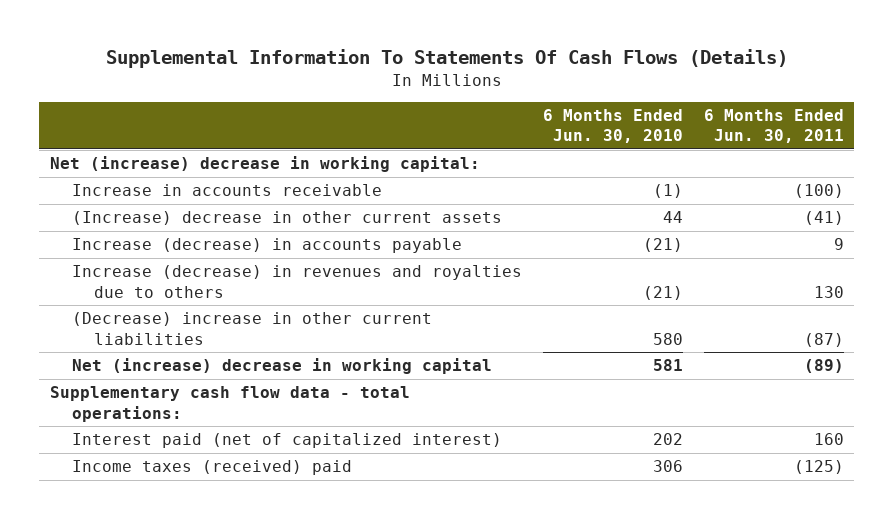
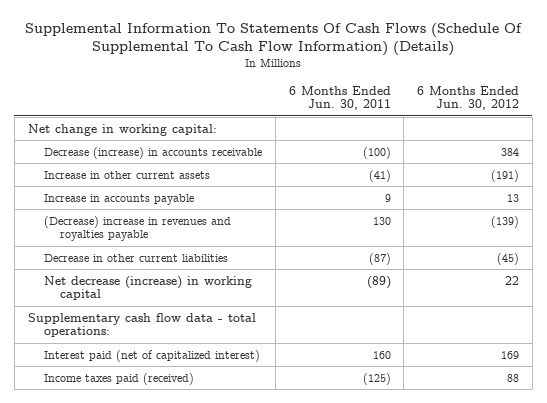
- Supplemental Information To Statements Of Cash Flows (Details)
+ Supplemental Information To Statements Of Cash Flows (Schedule Of Supplemental To Cash Flow Information) (Details)
- | 6 Months Ended Jun. 30, 2010 | 6 Months Ended Jun. 30, 2011
+ | 6 Months Ended Jun. 30, 2011 | 6 Months Ended Jun. 30, 2012
- Net (increase) decrease in working capital:
- Increase in accounts receivable | (1) | (100)
- (Increase) decrease in other current assets | 44 | (41)
- Increase (decrease) in accounts payable | (21) | 9
- Increase (decrease) in revenues and royalties due to others | (21) | 130
- (Decrease) increase in other current liabilities | 580 | (87)
- Net (increase) decrease in working capital | 581 | (89)
+ Net change in working capital:
+ Decrease (increase) in accounts receivable | (100) | 384
+ Increase in other current assets | (41) | (191)
+ Increase in accounts payable | 9 | 13
+ (Decrease) increase in revenues and royalties payable | 130 | (139)
+ Decrease in other current liabilities | (87) | (45)
+ Net decrease (increase) in working capital | (89) | 22
- Income taxes (received) paid | 306 | (125)
+ Income taxes paid (received) | (125) | 88

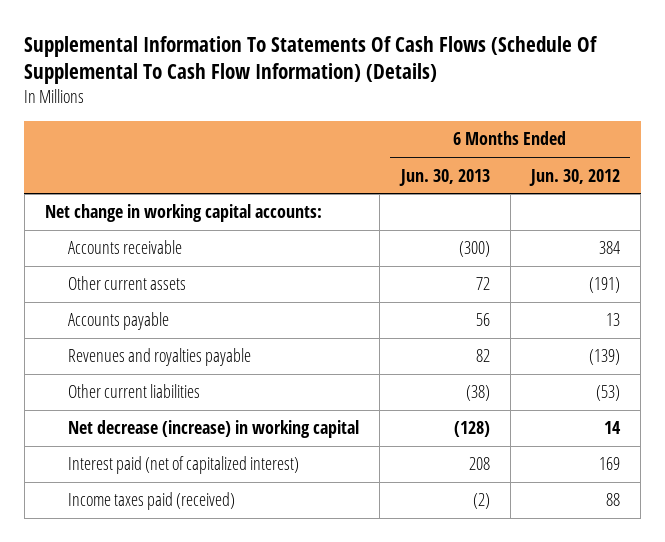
- | 6 Months Ended Jun. 30, 2011 | 6 Months Ended Jun. 30, 2012
+ | 6 Months Ended Jun. 30, 2013 | 6 Months Ended Jun. 30, 2012
- Net change in working capital:
- Decrease (increase) in accounts receivable | (100) | 384
- Increase in other current assets | (41) | (191)
- Increase in accounts payable | 9 | 13
- (Decrease) increase in revenues and royalties payable | 130 | (139)
- Decrease in other current liabilities | (87) | (45)
- Net decrease (increase) in working capital | (89) | 22
- Supplementary cash flow data - total operations:
+ Net change in working capital accounts:
+ Accounts receivable | (300) | 384
+ Other current assets | 72 | (191)
+ Accounts payable | 56 | 13
+ Revenues and royalties payable | 82 | (139)
+ Other current liabilities | (38) | (53)
+ Net decrease (increase) in working capital | (128) | 14

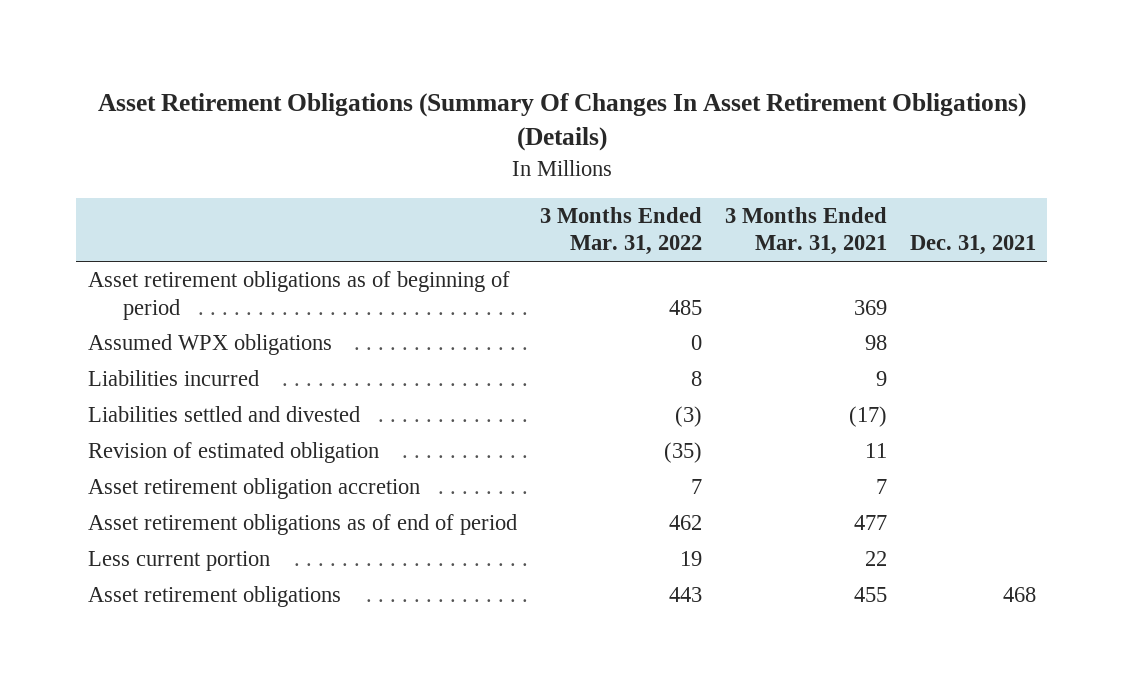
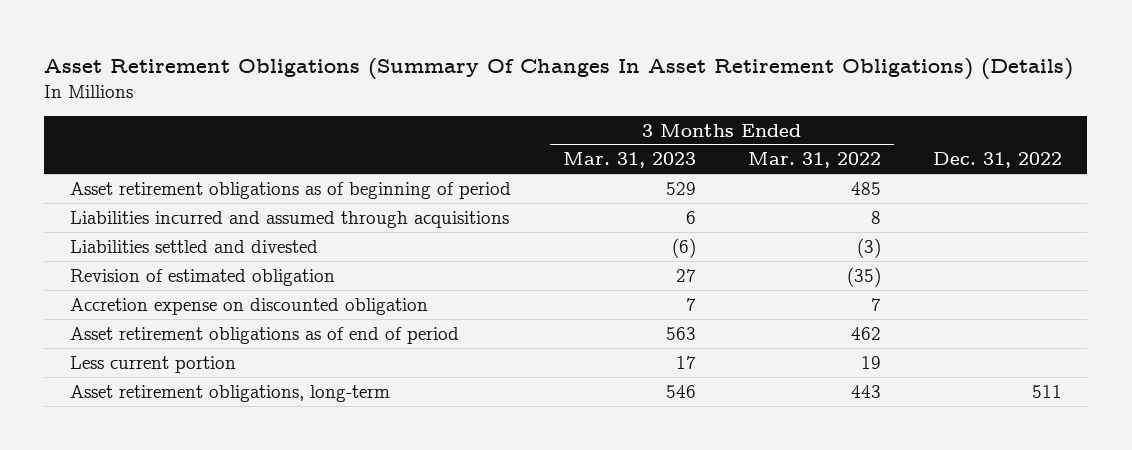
- | 3 Months Ended Mar. 31, 2022 | 3 Months Ended Mar. 31, 2021 | Dec. 31, 2021
+ | 3 Months Ended Mar. 31, 2023 | 3 Months Ended Mar. 31, 2022 | Dec. 31, 2022
- Assumed WPX obligations | 0 | 98 |
- Liabilities incurred | 8 | 9 |
+ Liabilities incurred and assumed through acquisitions | 6 | 8 |
- Asset retirement obligation accretion | 7 | 7 |
+ Accretion expense on discounted obligation | 7 | 7 |
- Asset retirement obligations | 443 | 455 | 468
+ Asset retirement obligations, long-term | 546 | 443 | 511

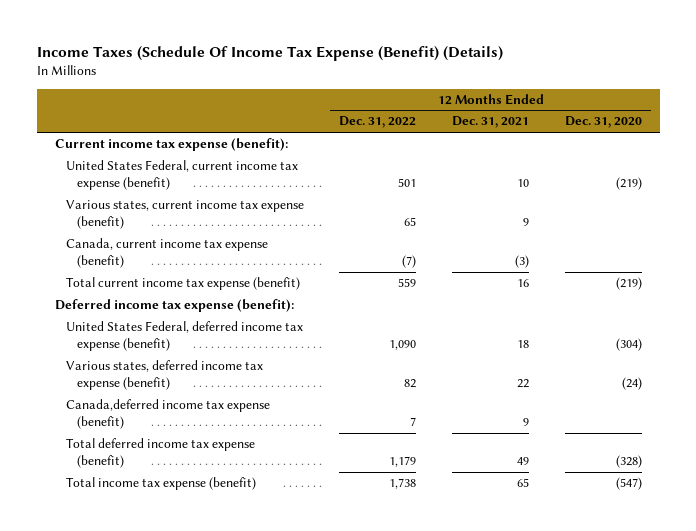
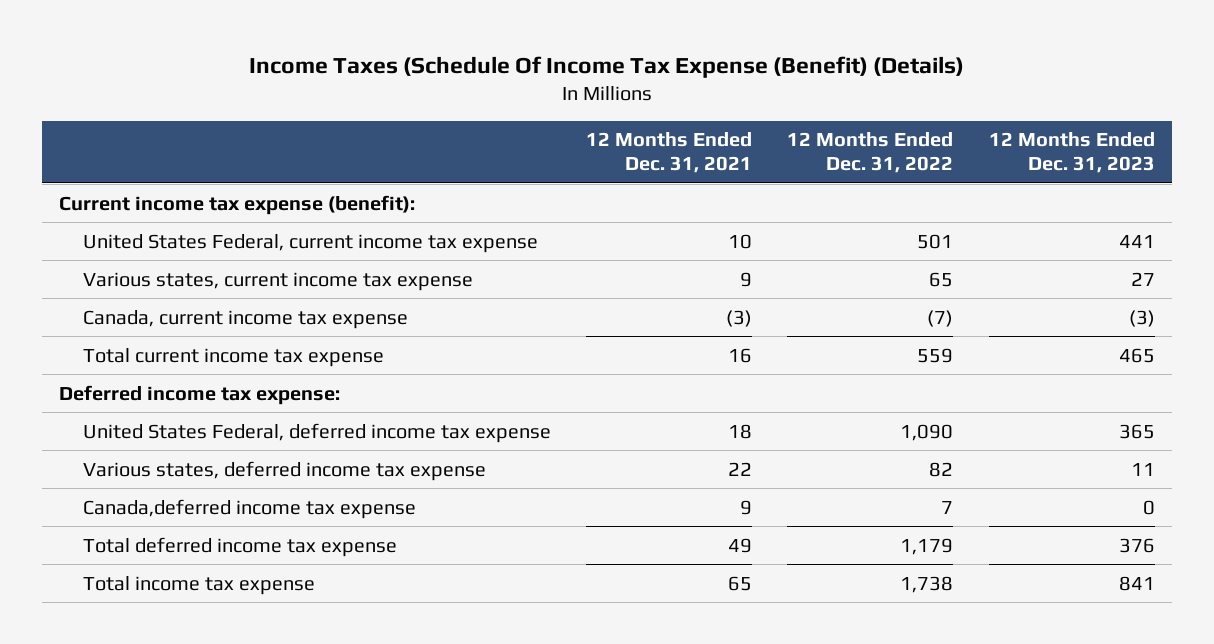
- | 12 Months Ended Dec. 31, 2022 | 12 Months Ended Dec. 31, 2021 | 12 Months Ended Dec. 31, 2020
+ | 12 Months Ended Dec. 31, 2021 | 12 Months Ended Dec. 31, 2022 | 12 Months Ended Dec. 31, 2023
- United States Federal, current income tax expense (benefit) | 501 | 10 | (219)
- Various states, current income tax expense (benefit) | 65 | 9 |
- Canada, current income tax expense (benefit) | (7) | (3) |
- Total current income tax expense (benefit) | 559 | 16 | (219)
- Deferred income tax expense (benefit):
- United States Federal, deferred income tax expense (benefit) | 1,090 | 18 | (304)
- Various states, deferred income tax expense (benefit) | 82 | 22 | (24)
- Canada,deferred income tax expense (benefit) | 7 | 9 |
- Total deferred income tax expense (benefit) | 1,179 | 49 | (328)
- Total income tax expense (benefit) | 1,738 | 65 | (547)
+ United States Federal, current income tax expense | 10 | 501 | 441
+ Various states, current income tax expense | 9 | 65 | 27
+ Canada, current income tax expense | (3) | (7) | (3)
+ Total current income tax expense | 16 | 559 | 465
+ Deferred income tax expense:
+ United States Federal, deferred income tax expense | 18 | 1,090 | 365
+ Various states, deferred income tax expense | 22 | 82 | 11
+ Canada,deferred income tax expense | 9 | 7 | 0
+ Total deferred income tax expense | 49 | 1,179 | 376
+ Total income tax expense | 65 | 1,738 | 841

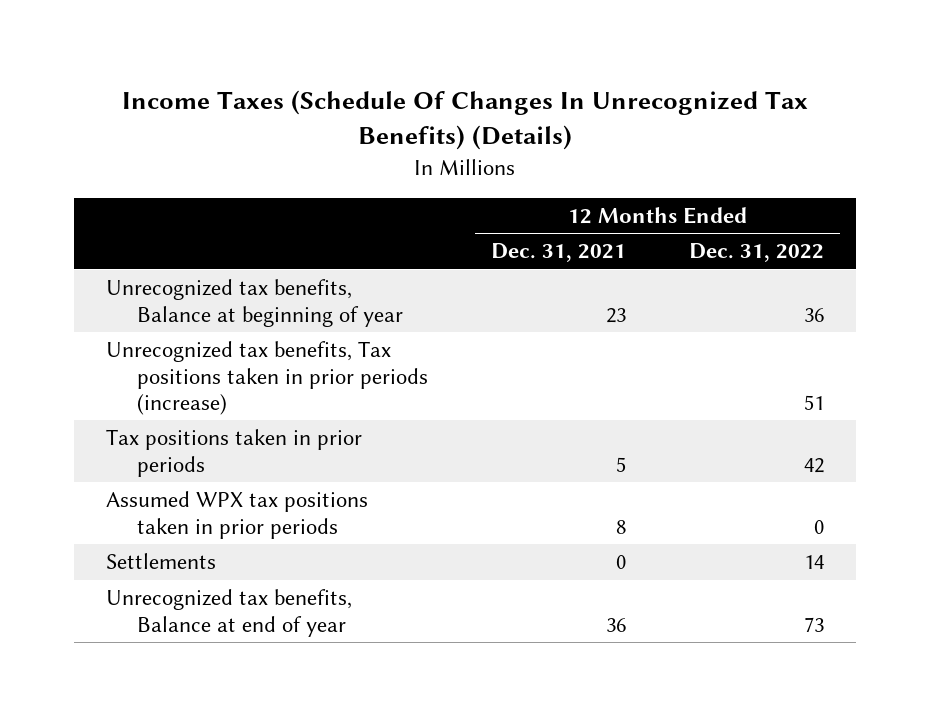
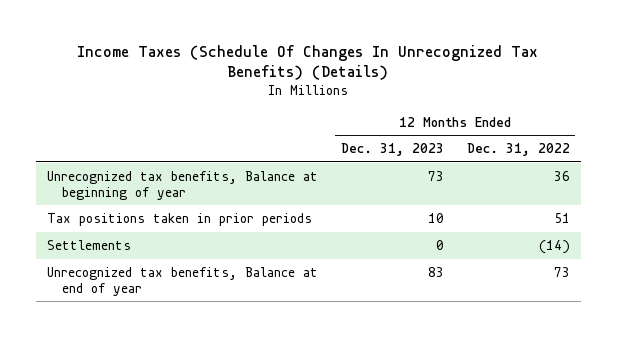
- | 12 Months Ended Dec. 31, 2021 | 12 Months Ended Dec. 31, 2022
+ | 12 Months Ended Dec. 31, 2023 | 12 Months Ended Dec. 31, 2022
- Unrecognized tax benefits, Tax positions taken in prior periods (increase) | | 51
- Tax positions taken in prior periods | 5 | 42
- Assumed WPX tax positions taken in prior periods | 8 | 0
- Settlements | 0 | 14
+ Tax positions taken in prior periods | 10 | 51
+ Settlements | 0 | (14)

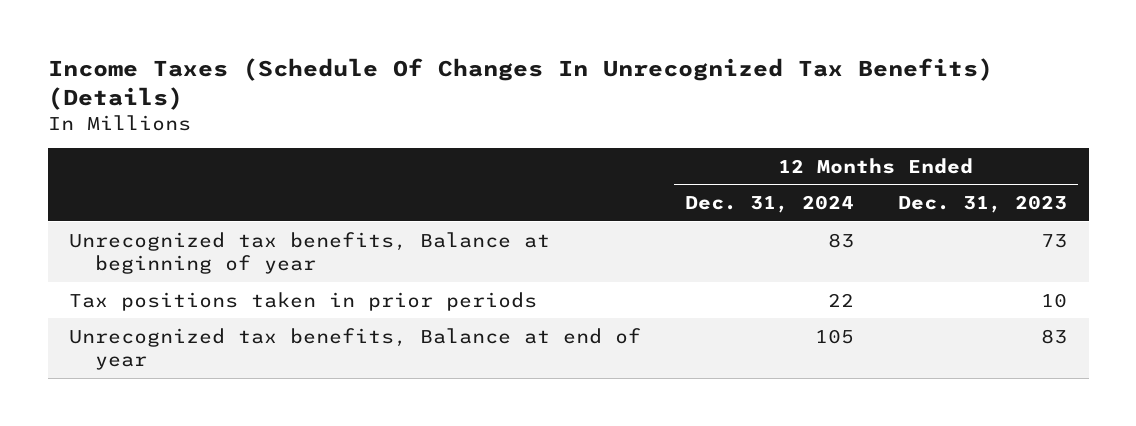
- | 12 Months Ended Dec. 31, 2023 | 12 Months Ended Dec. 31, 2022
+ | 12 Months Ended Dec. 31, 2024 | 12 Months Ended Dec. 31, 2023
- Settlements | 0 | (14)

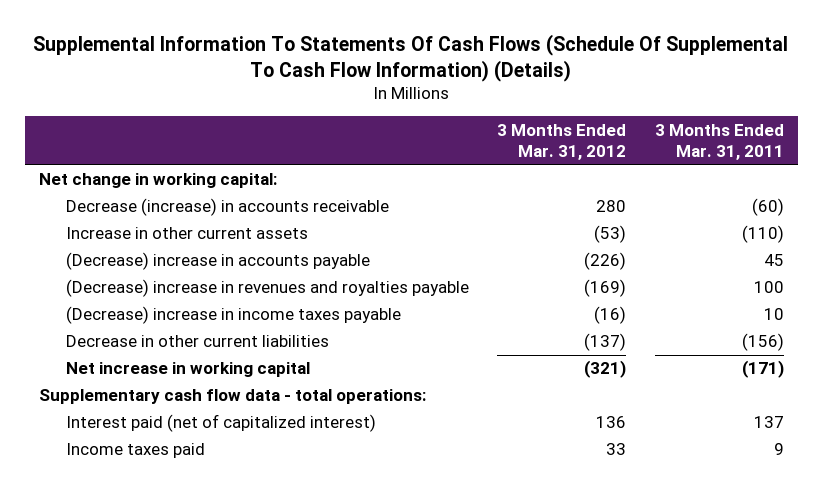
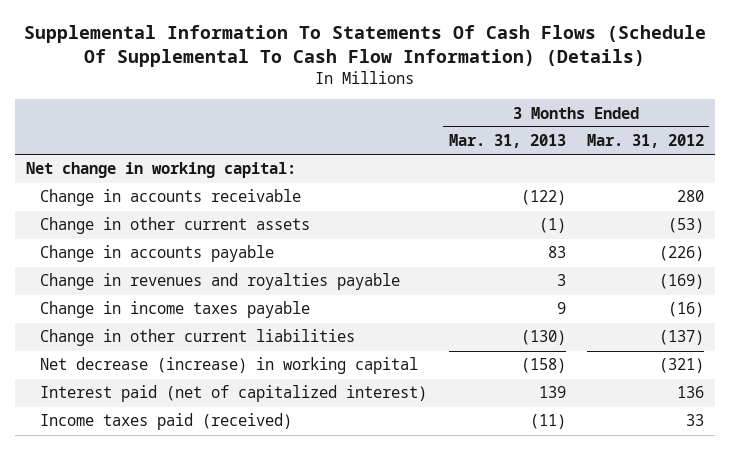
- | 3 Months Ended Mar. 31, 2012 | 3 Months Ended Mar. 31, 2011
+ | 3 Months Ended Mar. 31, 2013 | 3 Months Ended Mar. 31, 2012
- Decrease (increase) in accounts receivable | 280 | (60)
- Increase in other current assets | (53) | (110)
- (Decrease) increase in accounts payable | (226) | 45
- (Decrease) increase in revenues and royalties payable | (169) | 100
- (Decrease) increase in income taxes payable | (16) | 10
- Decrease in other current liabilities | (137) | (156)
- Net increase in working capital | (321) | (171)
- Supplementary cash flow data - total operations:
+ Change in accounts receivable | (122) | 280
+ Change in other current assets | (1) | (53)
+ Change in accounts payable | 83 | (226)
+ Change in revenues and royalties payable | 3 | (169)
+ Change in income taxes payable | 9 | (16)
+ Change in other current liabilities | (130) | (137)
+ Net decrease (increase) in working capital | (158) | (321)
- Income taxes paid | 33 | 9
+ Income taxes paid (received) | (11) | 33

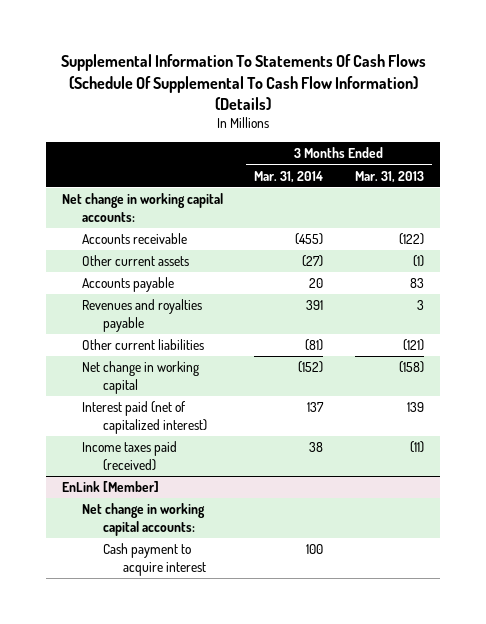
- | 3 Months Ended Mar. 31, 2013 | 3 Months Ended Mar. 31, 2012
+ | 3 Months Ended Mar. 31, 2014 | 3 Months Ended Mar. 31, 2013
- Net change in working capital:
- Change in accounts receivable | (122) | 280
- Change in other current assets | (1) | (53)
- Change in accounts payable | 83 | (226)
- Change in revenues and royalties payable | 3 | (169)
- Change in income taxes payable | 9 | (16)
- Change in other current liabilities | (130) | (137)
- Net decrease (increase) in working capital | (158) | (321)
+ Net change in working capital accounts:
+ Accounts receivable | (455) | (122)
+ Other current assets | (27) | (1)
+ Accounts payable | 20 | 83
+ Revenues and royalties payable | 391 | 3
+ Other current liabilities | (81) | (121)
+ Net change in working capital | (152) | (158)
+ EnLink [Member]
+ Net change in working capital accounts:
+ Cash payment to acquire interest | 100 |

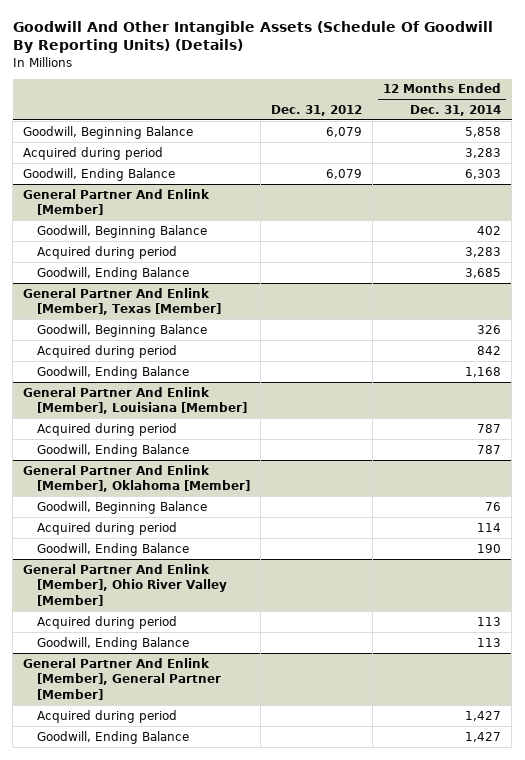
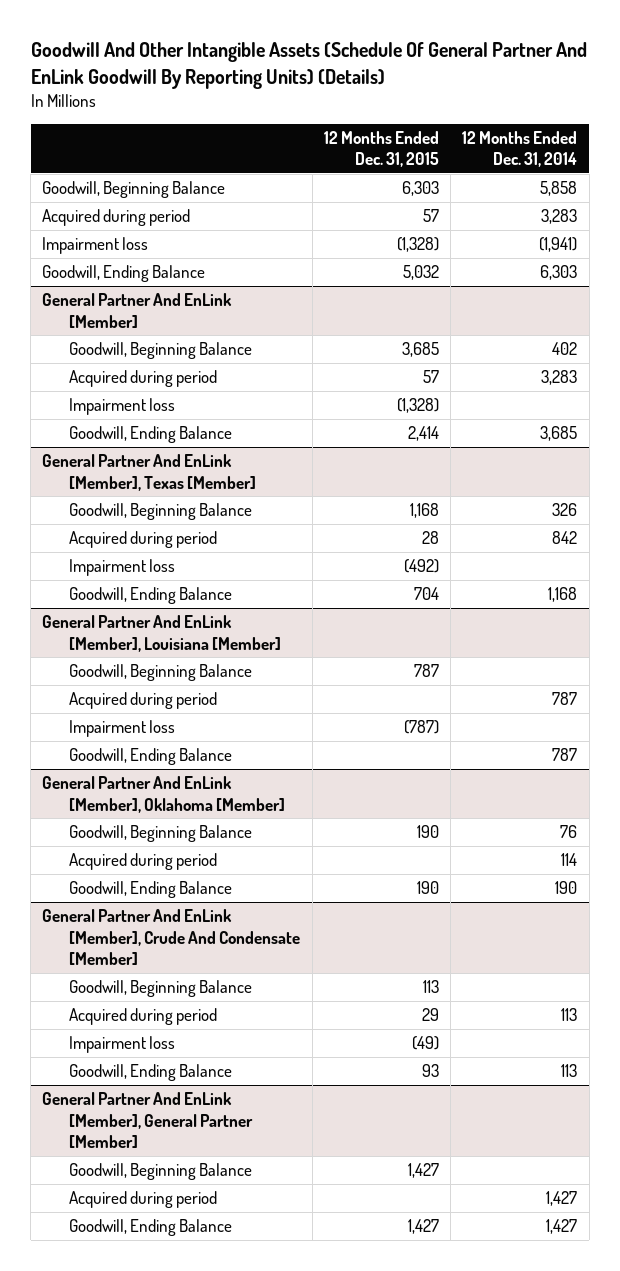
- Goodwill And Other Intangible Assets (Schedule Of Goodwill By Reporting Units) (Details)
+ Goodwill And Other Intangible Assets (Schedule Of General Partner And EnLink Goodwill By Reporting Units) (Details)
- | Dec. 31, 2012 | 12 Months Ended Dec. 31, 2014
+ | 12 Months Ended Dec. 31, 2015 | 12 Months Ended Dec. 31, 2014
+ Impairment loss | (1,328) | (1,941)
- General Partner And Enlink [Member]
+ General Partner And EnLink [Member]
+ Impairment loss | (1,328) |
- General Partner And Enlink [Member], Texas [Member]
+ General Partner And EnLink [Member], Texas [Member]
+ Impairment loss | (492) |
- General Partner And Enlink [Member], Louisiana [Member]
+ General Partner And EnLink [Member], Louisiana [Member]
+ Goodwill, Beginning Balance | 787 |
+ Impairment loss | (787) |
- General Partner And Enlink [Member], Oklahoma [Member]
+ General Partner And EnLink [Member], Oklahoma [Member]
- General Partner And Enlink [Member], Ohio River Valley [Member]
+ General Partner And EnLink [Member], Crude And Condensate [Member]
+ Goodwill, Beginning Balance | 113 |
+ Impairment loss | (49) |
- General Partner And Enlink [Member], General Partner [Member]
+ General Partner And EnLink [Member], General Partner [Member]
+ Goodwill, Beginning Balance | 1,427 |

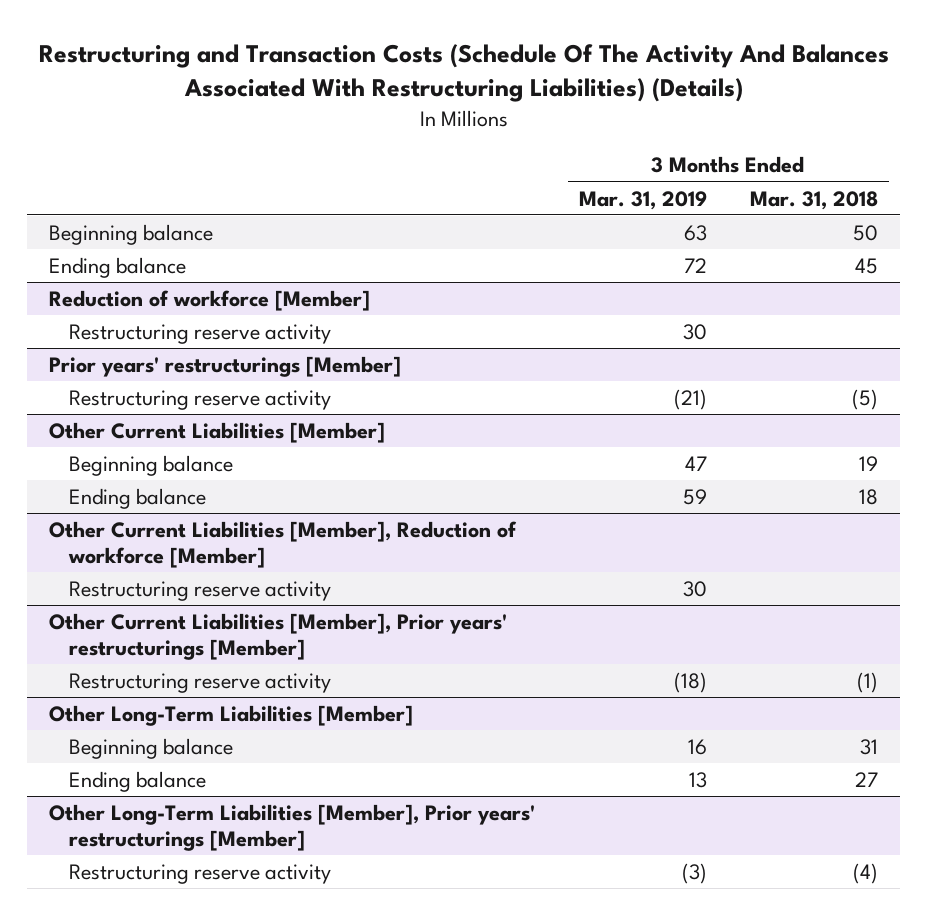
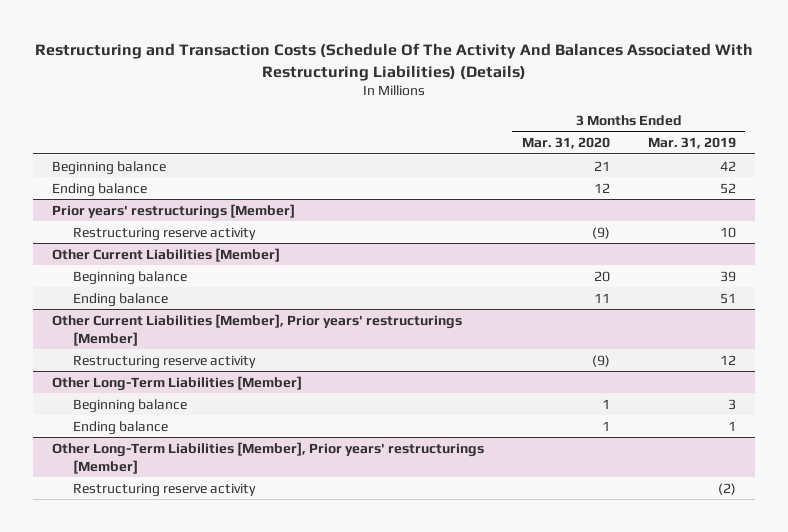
- | 3 Months Ended Mar. 31, 2019 | 3 Months Ended Mar. 31, 2018
+ | 3 Months Ended Mar. 31, 2020 | 3 Months Ended Mar. 31, 2019
- Beginning balance | 63 | 50
- Ending balance | 72 | 45
- Reduction of workforce [Member]
- Restructuring reserve activity | 30 |
+ Beginning balance | 21 | 42
+ Ending balance | 12 | 52
@ Prior years' restructurings [Member]
- Restructuring reserve activity | (21) | (5)
+ Restructuring reserve activity | (9) | 10
@ Other Current Liabilities [Member]
- Beginning balance | 47 | 19
- Ending balance | 59 | 18
- Other Current Liabilities [Member], Reduction of workforce [Member]
- Restructuring reserve activity | 30 |
@ Other Current Liabilities [Member]
+ Beginning balance | 20 | 39
+ Ending balance | 11 | 51
@ Other Current Liabilities [Member], Prior years' restructurings [Member]
- Restructuring reserve activity | (18) | (1)
+ Restructuring reserve activity | (9) | 12
@ Other Long-Term Liabilities [Member]
- Beginning balance | 16 | 31
- Ending balance | 13 | 27
+ Beginning balance | 1 | 3
+ Ending balance | 1 | 1
@ Other Long-Term Liabilities [Member], Prior years' restructurings [Member]
- Restructuring reserve activity | (3) | (4)
+ Restructuring reserve activity | | (2)

